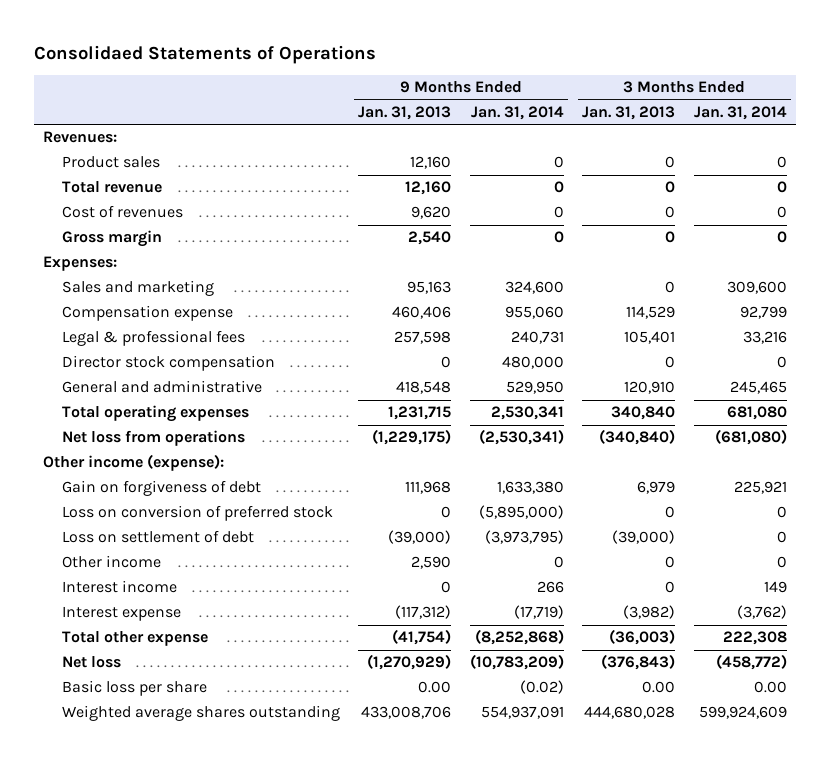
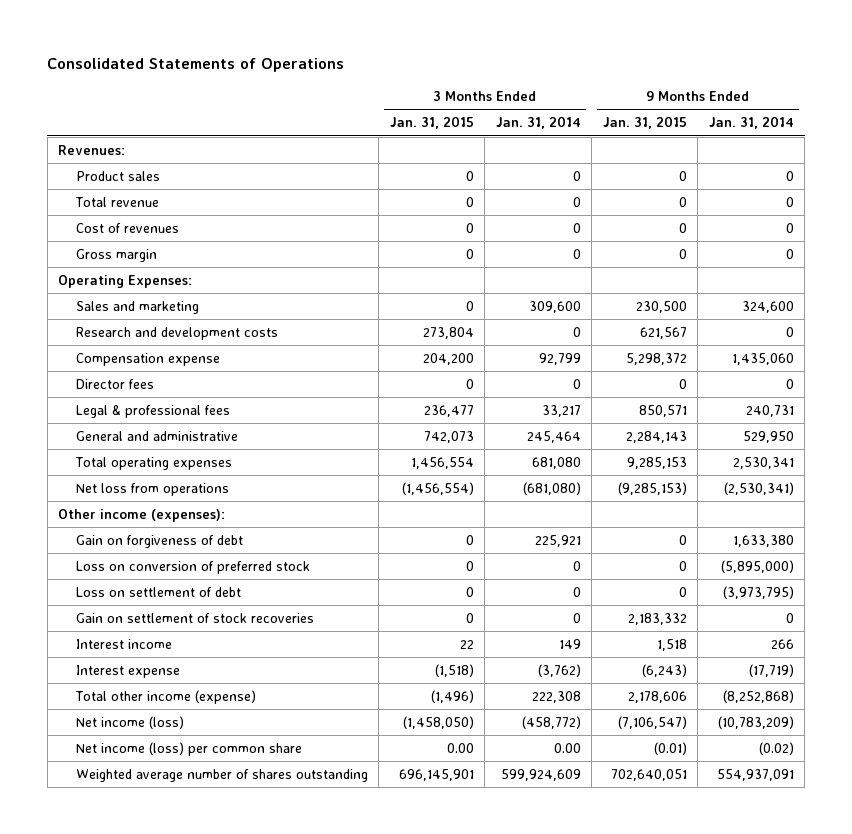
- Consolidaed Statements of Operations
+ Consolidated Statements of Operations
- | 9 Months Ended Jan. 31, 2013 | 9 Months Ended Jan. 31, 2014 | 3 Months Ended Jan. 31, 2013 | 3 Months Ended Jan. 31, 2014
+ | 3 Months Ended Jan. 31, 2015 | 3 Months Ended Jan. 31, 2014 | 9 Months Ended Jan. 31, 2015 | 9 Months Ended Jan. 31, 2014
- Expenses:
+ Operating Expenses:
- Compensation expense | 460,406 | 955,060 | 114,529 | 92,799
- Legal & professional fees | 257,598 | 240,731 | 105,401 | 33,216
- Director stock compensation | 0 | 480,000 | 0 | 0
- General and administrative | 418,548 | 529,950 | 120,910 | 245,465
+ Research and development costs | 273,804 | 0 | 621,567 | 0
+ Compensation expense | 204,200 | 92,799 | 5,298,372 | 1,435,060
+ Director fees | 0 | 0 | 0 | 0
+ Legal & professional fees | 236,477 | 33,217 | 850,571 | 240,731
+ General and administrative | 742,073 | 245,464 | 2,284,143 | 529,950
- Other income (expense):
+ Other income (expenses):
- Other income | 2,590 | 0 | 0 | 0
+ Gain on settlement of stock recoveries | 0 | 0 | 2,183,332 | 0
- Total other expense | (41,754) | (8,252,868) | (36,003) | 222,308
- Net loss | (1,270,929) | (10,783,209) | (376,843) | (458,772)
- Basic loss per share | 0.00 | (0.02) | 0.00 | 0.00
- Weighted average shares outstanding | 433,008,706 | 554,937,091 | 444,680,028 | 599,924,609
+ Total other income (expense) | (1,496) | 222,308 | 2,178,606 | (8,252,868)
+ Net income (loss) | (1,458,050) | (458,772) | (7,106,547) | (10,783,209)
+ Net income (loss) per common share | 0.00 | 0.00 | (0.01) | (0.02)
+ Weighted average number of shares outstanding | 696,145,901 | 599,924,609 | 702,640,051 | 554,937,091

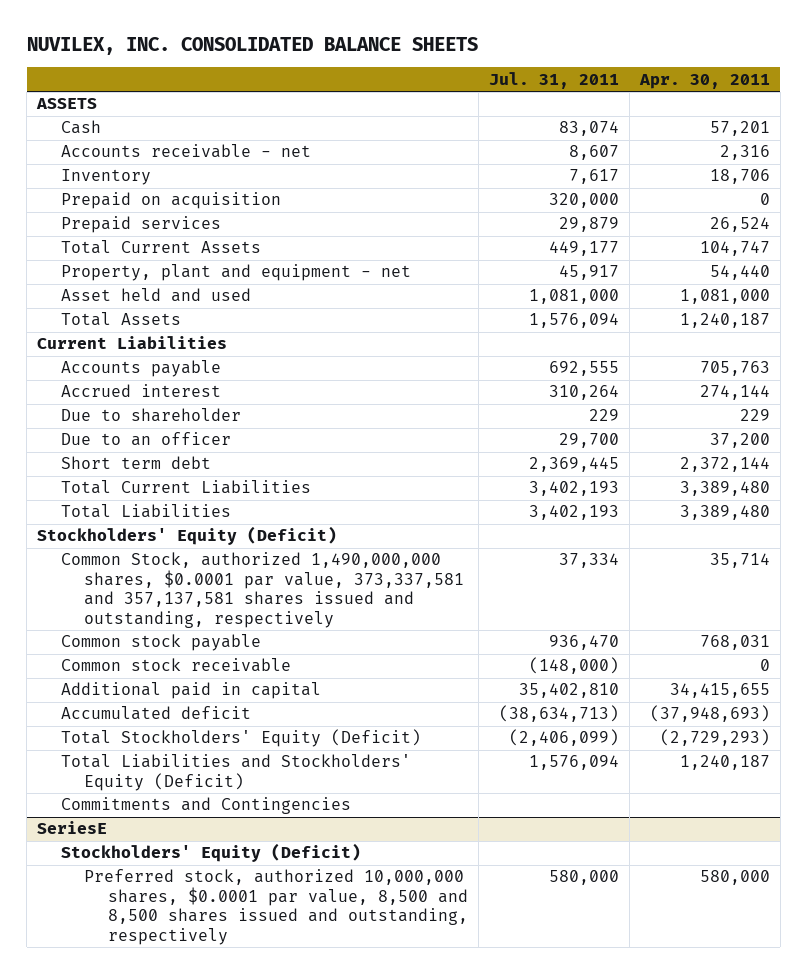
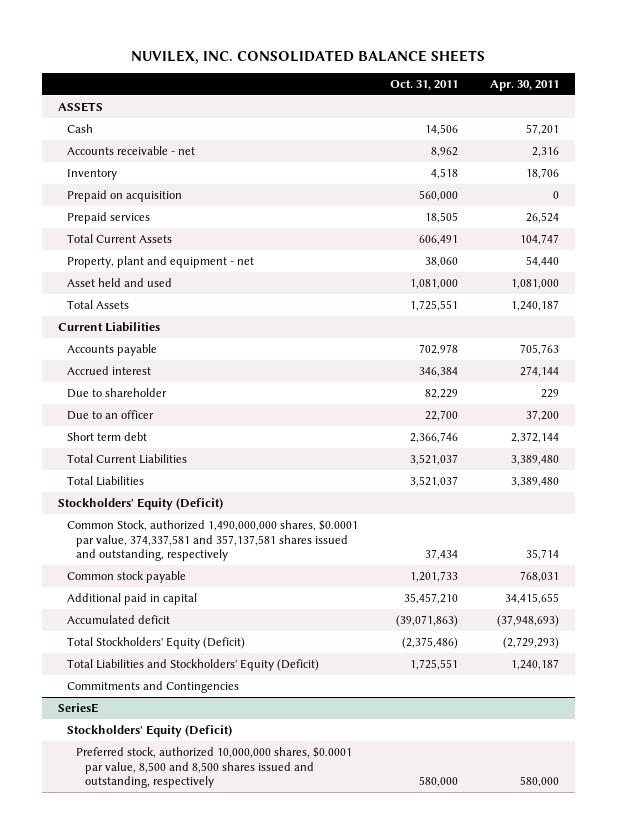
- | Jul. 31, 2011 | Apr. 30, 2011
+ | Oct. 31, 2011 | Apr. 30, 2011
- Common Stock, authorized 1,490,000,000 shares, $0.0001 par value, 373,337,581 and 357,137,581 shares issued and outstanding, respectively | 37,334 | 35,714
+ Common Stock, authorized 1,490,000,000 shares, $0.0001 par value, 374,337,581 and 357,137,581 shares issued and outstanding, respectively | 37,434 | 35,714
- Common stock receivable | (148,000) | 0

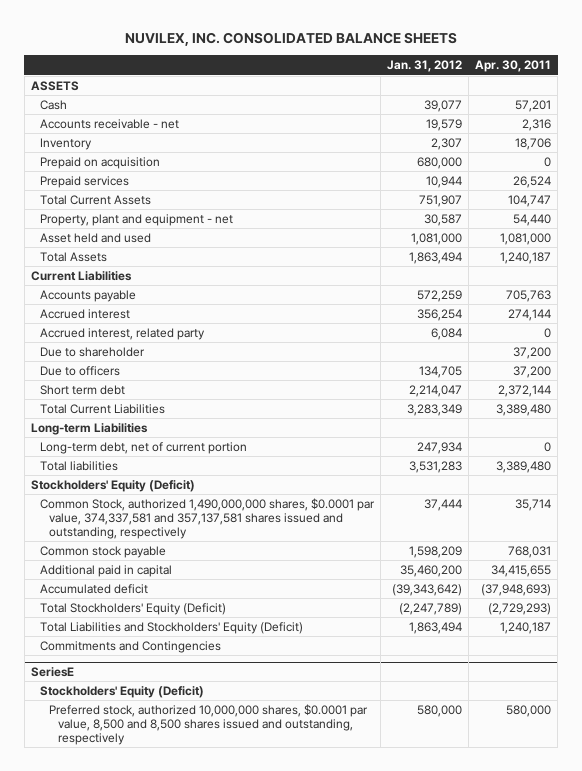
- | Oct. 31, 2011 | Apr. 30, 2011
+ | Jan. 31, 2012 | Apr. 30, 2011
- Due to shareholder | 82,229 | 229
- Due to an officer | 22,700 | 37,200
+ Accrued interest, related party | 6,084 | 0
+ Due to shareholder | | 37,200
+ Due to officers | 134,705 | 37,200
- Total Liabilities | 3,521,037 | 3,389,480
+ Long-term Liabilities
+ Long-term debt, net of current portion | 247,934 | 0
+ Total liabilities | 3,531,283 | 3,389,480

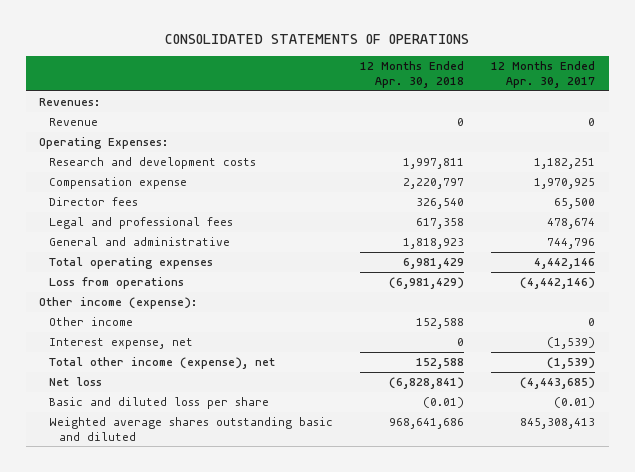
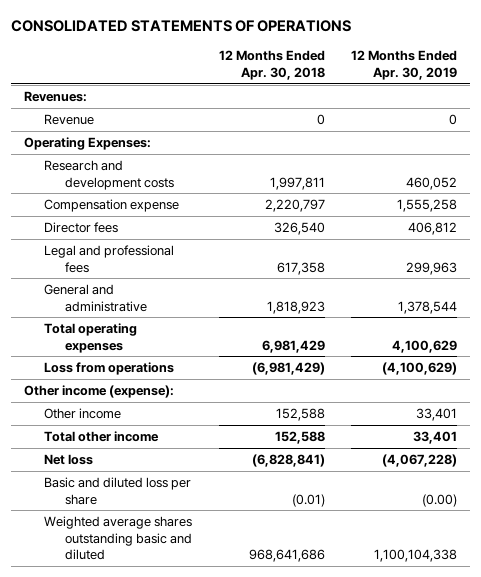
- | 12 Months Ended Apr. 30, 2018 | 12 Months Ended Apr. 30, 2017
+ | 12 Months Ended Apr. 30, 2018 | 12 Months Ended Apr. 30, 2019
- Interest expense, net | 0 | (1,539)
- Total other income (expense), net | 152,588 | (1,539)
+ Total other income | 152,588 | 33,401

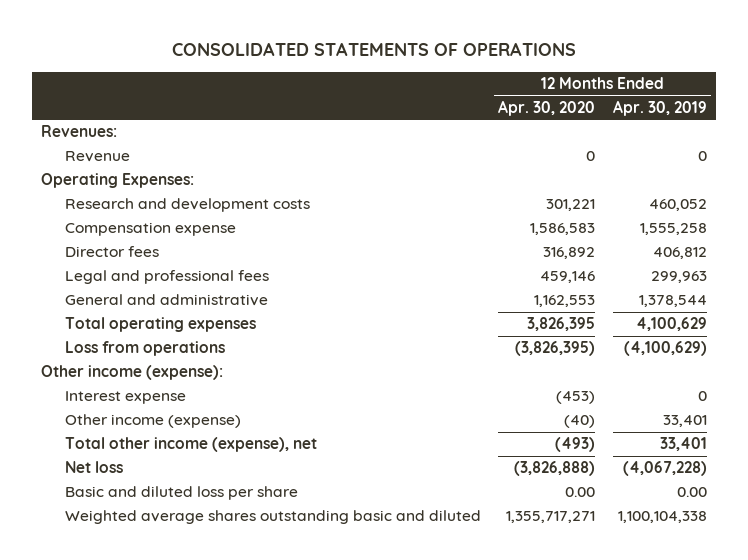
- | 12 Months Ended Apr. 30, 2018 | 12 Months Ended Apr. 30, 2019
+ | 12 Months Ended Apr. 30, 2020 | 12 Months Ended Apr. 30, 2019
- Other income | 152,588 | 33,401
- Total other income | 152,588 | 33,401
+ Interest expense | (453) | 0
+ Other income (expense) | (40) | 33,401
+ Total other income (expense), net | (493) | 33,401
- Basic and diluted loss per share | (0.01) | (0.00)
+ Basic and diluted loss per share | 0.00 | 0.00

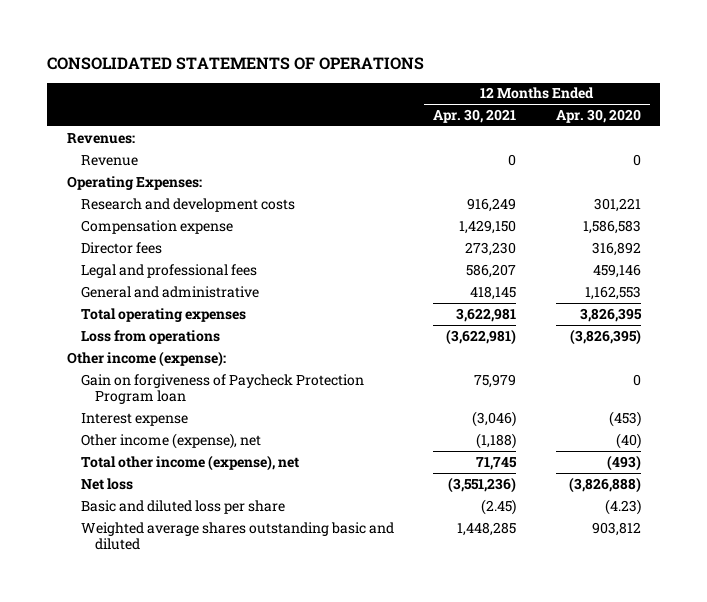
- | 12 Months Ended Apr. 30, 2020 | 12 Months Ended Apr. 30, 2019
+ | 12 Months Ended Apr. 30, 2021 | 12 Months Ended Apr. 30, 2020
+ Gain on forgiveness of Paycheck Protection Program loan | 75,979 | 0
- Other income (expense) | (40) | 33,401
+ Other income (expense), net | (1,188) | (40)
- Basic and diluted loss per share | 0.00 | 0.00
- Weighted average shares outstanding basic and diluted | 1,355,717,271 | 1,100,104,338
+ Basic and diluted loss per share | (2.45) | (4.23)
+ Weighted average shares outstanding basic and diluted | 1,448,285 | 903,812

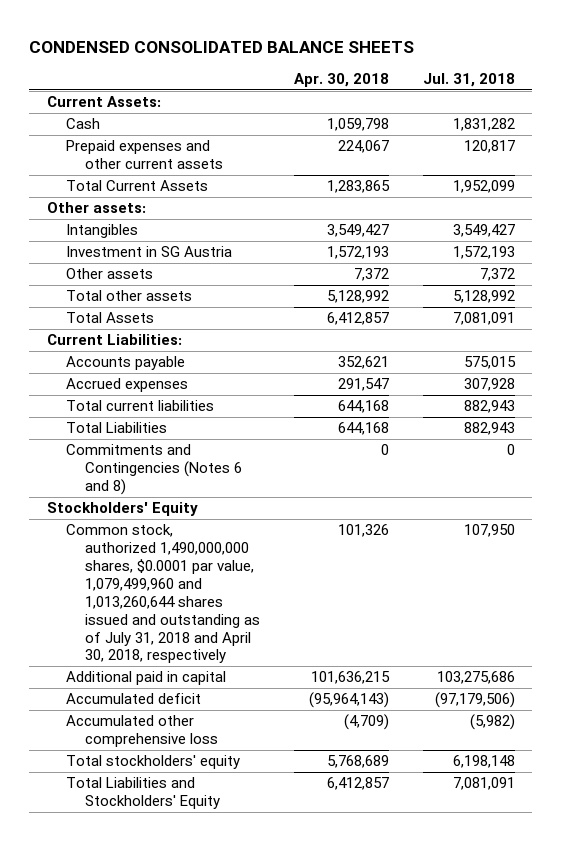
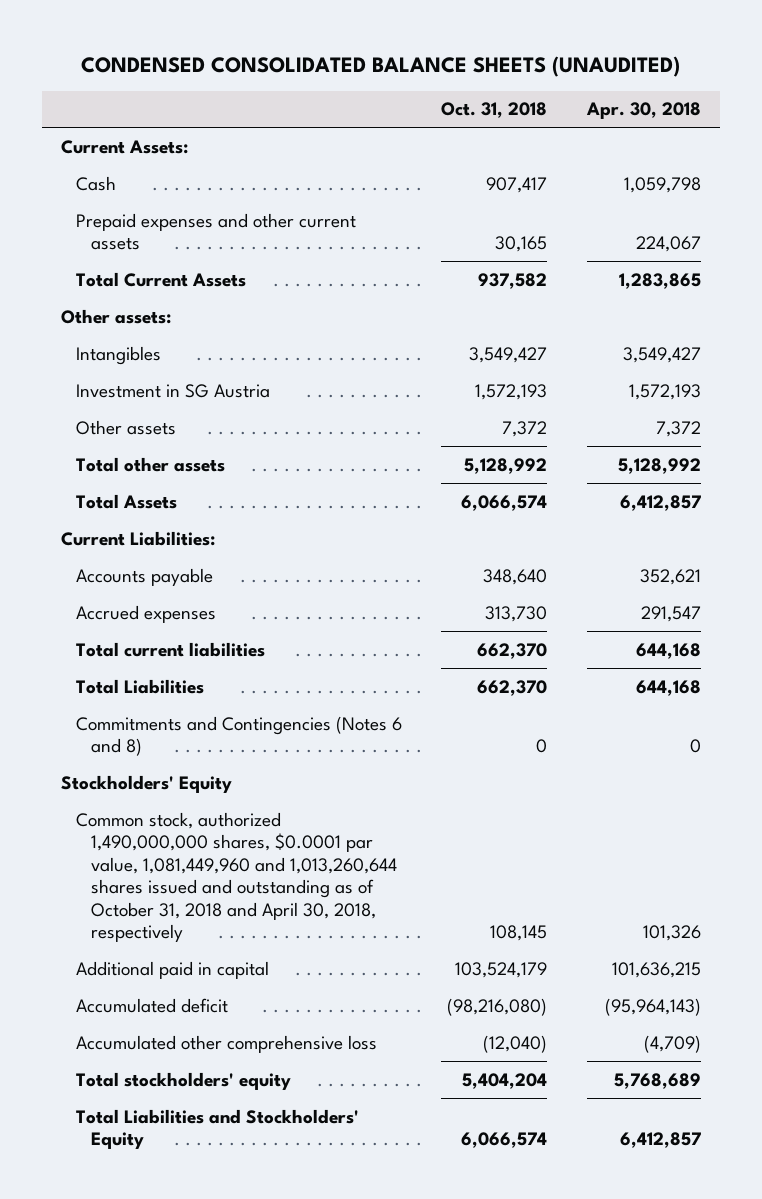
- CONDENSED CONSOLIDATED BALANCE SHEETS
+ CONDENSED CONSOLIDATED BALANCE SHEETS (UNAUDITED)
- | Apr. 30, 2018 | Jul. 31, 2018
+ | Oct. 31, 2018 | Apr. 30, 2018
- Common stock, authorized 1,490,000,000 shares, $0.0001 par value, 1,079,499,960 and 1,013,260,644 shares issued and outstanding as of July 31, 2018 and April 30, 2018, respectively | 101,326 | 107,950
+ Common stock, authorized 1,490,000,000 shares, $0.0001 par value, 1,081,449,960 and 1,013,260,644 shares issued and outstanding as of October 31, 2018 and April 30, 2018, respectively | 108,145 | 101,326

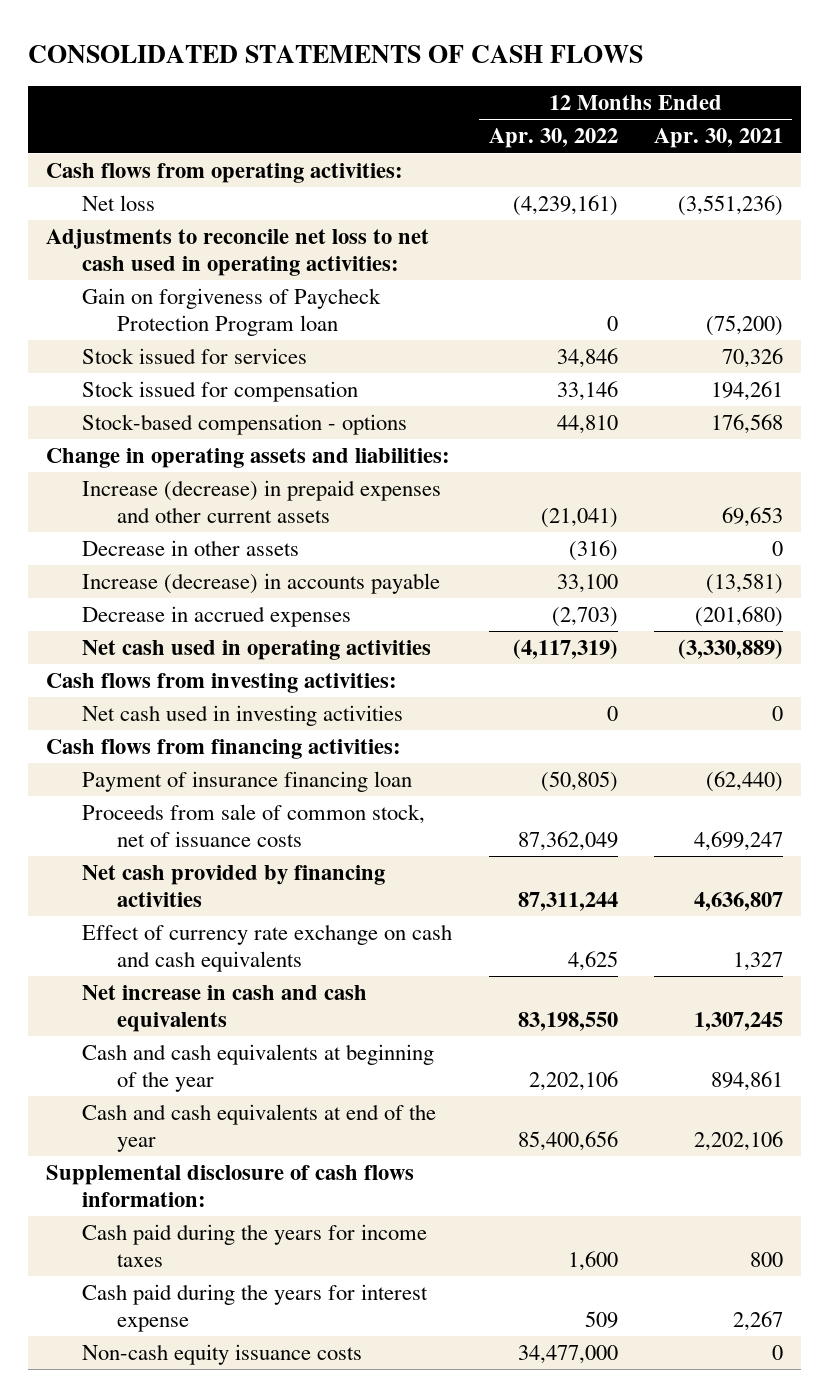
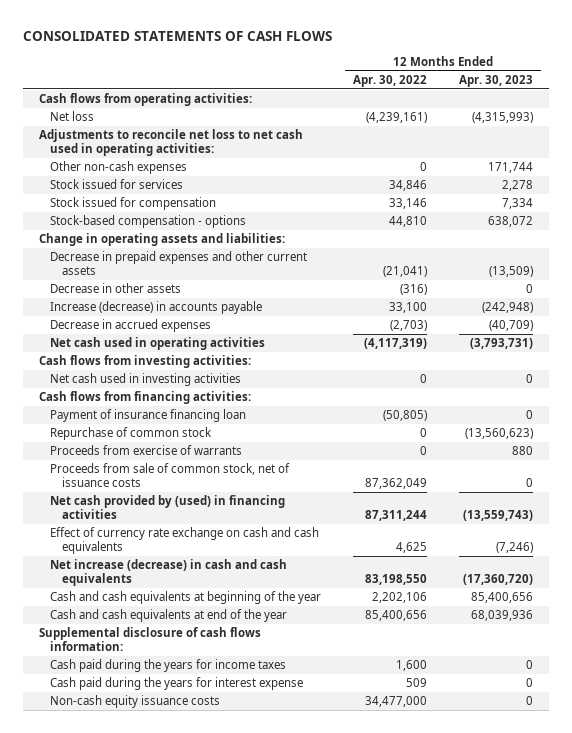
- | 12 Months Ended Apr. 30, 2022 | 12 Months Ended Apr. 30, 2021
+ | 12 Months Ended Apr. 30, 2022 | 12 Months Ended Apr. 30, 2023
- Gain on forgiveness of Paycheck Protection Program loan | 0 | (75,200)
+ Other non-cash expenses | 0 | 171,744
- Increase (decrease) in prepaid expenses and other current assets | (21,041) | 69,653
+ Decrease in prepaid expenses and other current assets | (21,041) | (13,509)
+ Repurchase of common stock | 0 | (13,560,623)
+ Proceeds from exercise of warrants | 0 | 880
- Net cash provided by financing activities | 87,311,244 | 4,636,807
+ Net cash provided by (used) in financing activities | 87,311,244 | (13,559,743)
- Net increase in cash and cash equivalents | 83,198,550 | 1,307,245
+ Net increase (decrease) in cash and cash equivalents | 83,198,550 | (17,360,720)

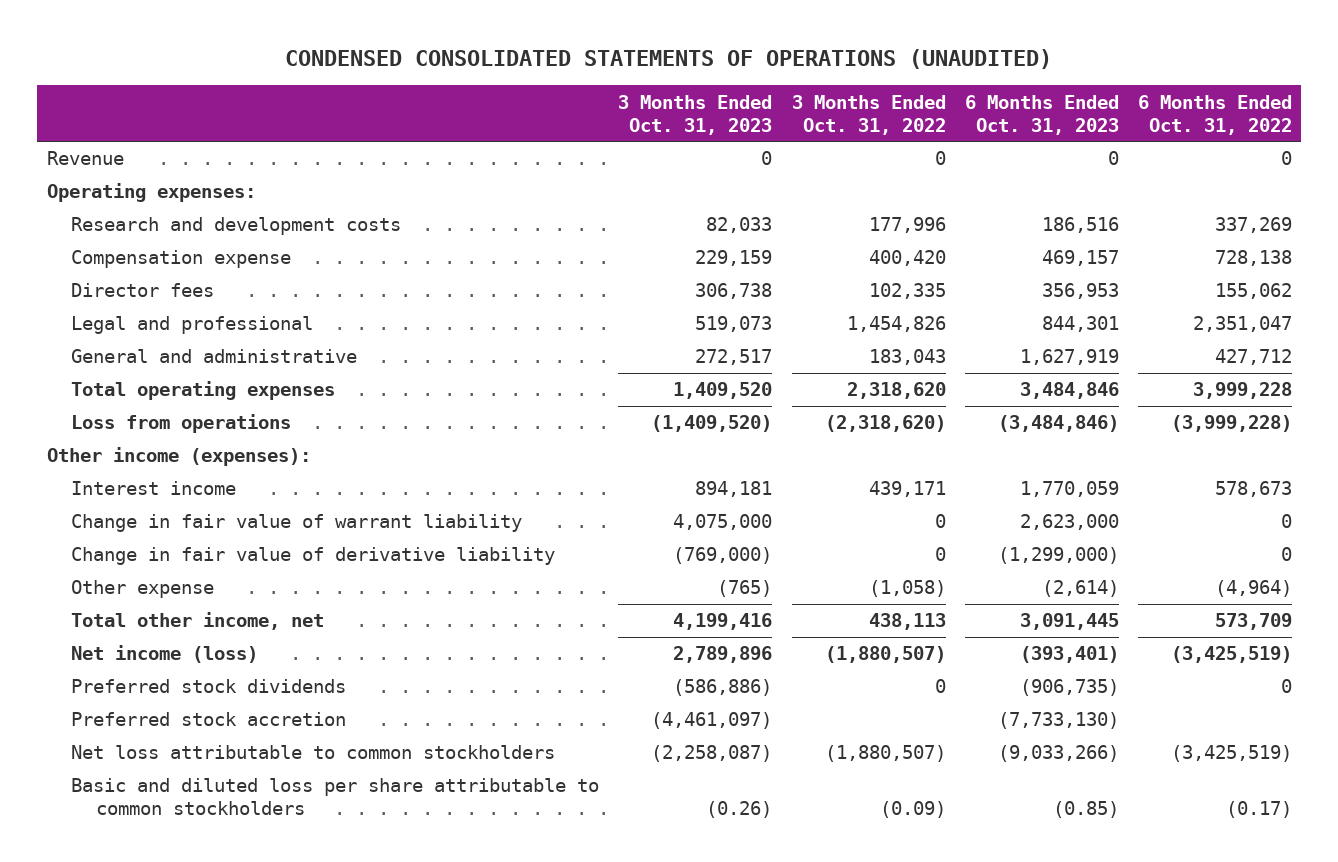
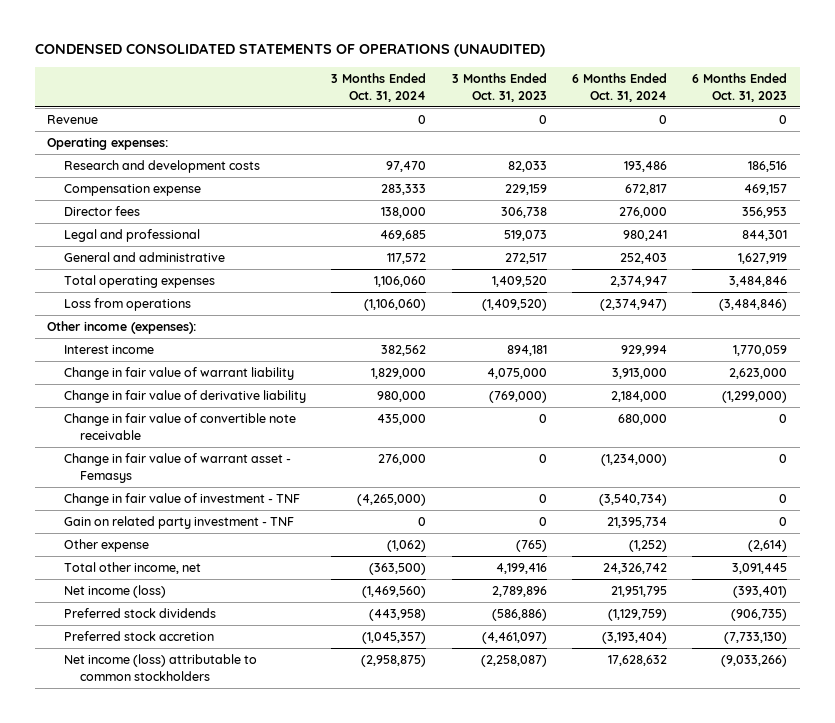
- | 3 Months Ended Oct. 31, 2023 | 3 Months Ended Oct. 31, 2022 | 6 Months Ended Oct. 31, 2023 | 6 Months Ended Oct. 31, 2022
+ | 3 Months Ended Oct. 31, 2024 | 3 Months Ended Oct. 31, 2023 | 6 Months Ended Oct. 31, 2024 | 6 Months Ended Oct. 31, 2023
+ Change in fair value of convertible note receivable | 435,000 | 0 | 680,000 | 0
+ Change in fair value of warrant asset - Femasys | 276,000 | 0 | (1,234,000) | 0
+ Change in fair value of investment - TNF | (4,265,000) | 0 | (3,540,734) | 0
+ Gain on related party investment - TNF | 0 | 0 | 21,395,734 | 0
- Net loss attributable to common stockholders | (2,258,087) | (1,880,507) | (9,033,266) | (3,425,519)
- Basic and diluted loss per share attributable to common stockholders | (0.26) | (0.09) | (0.85) | (0.17)
+ Net income (loss) attributable to common stockholders | (2,958,875) | (2,258,087) | 17,628,632 | (9,033,266)

